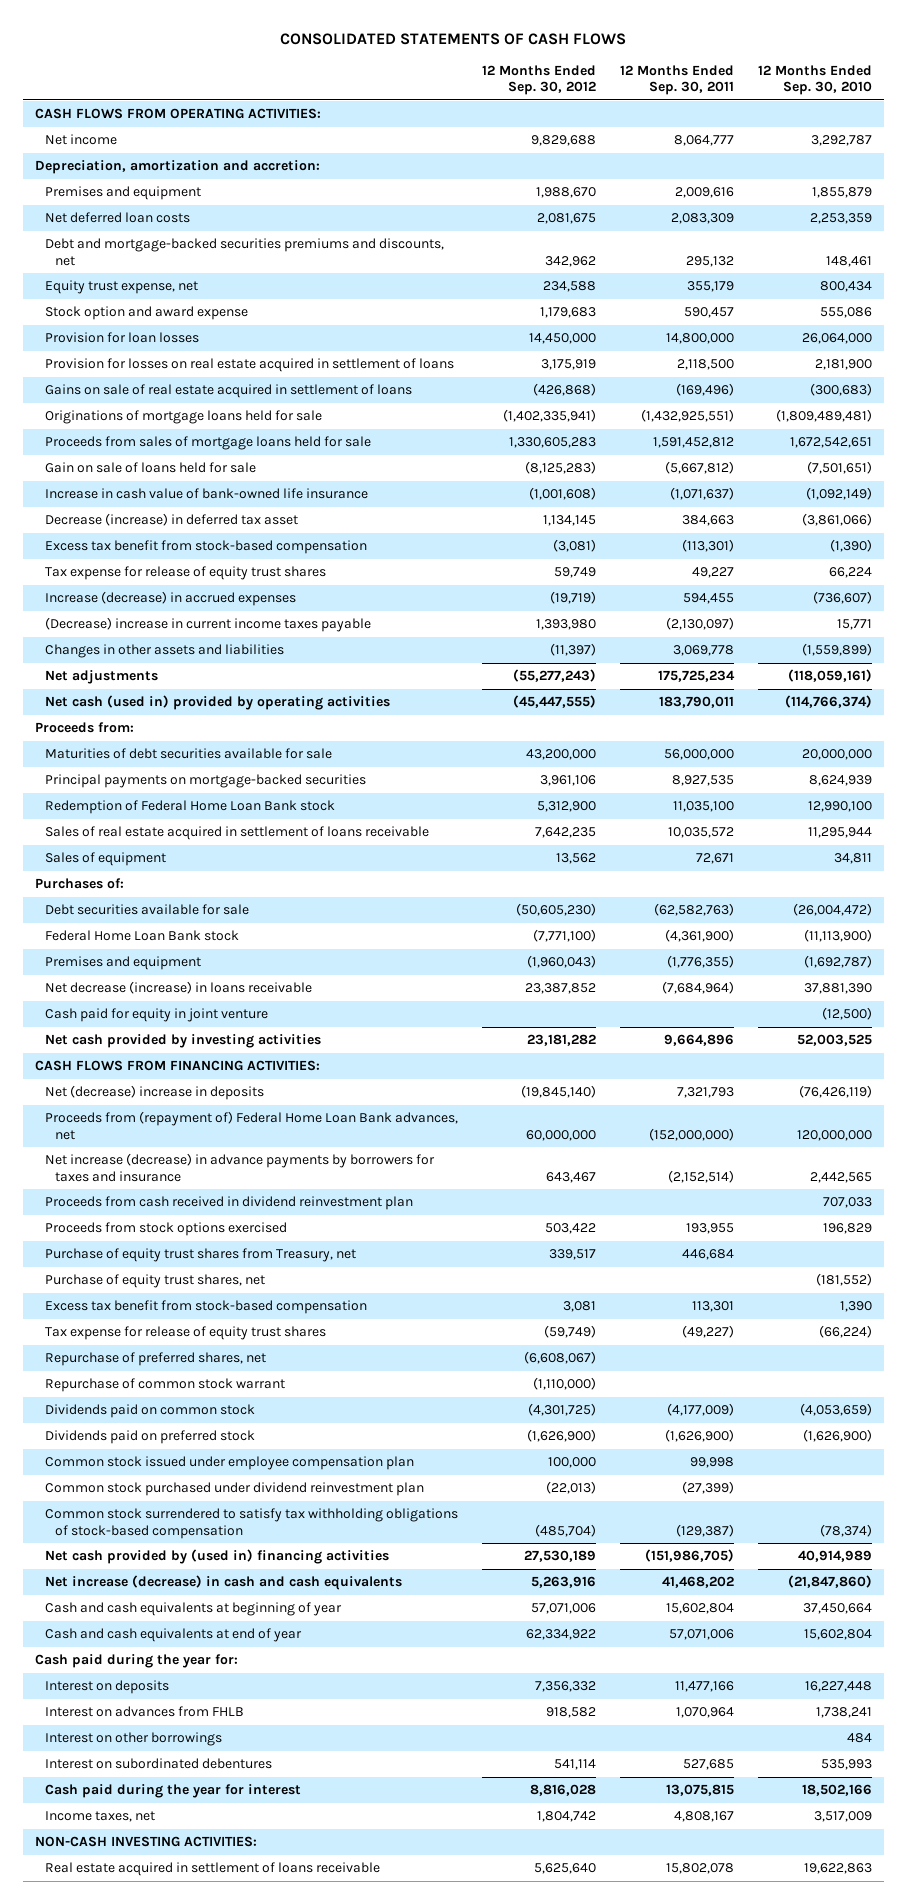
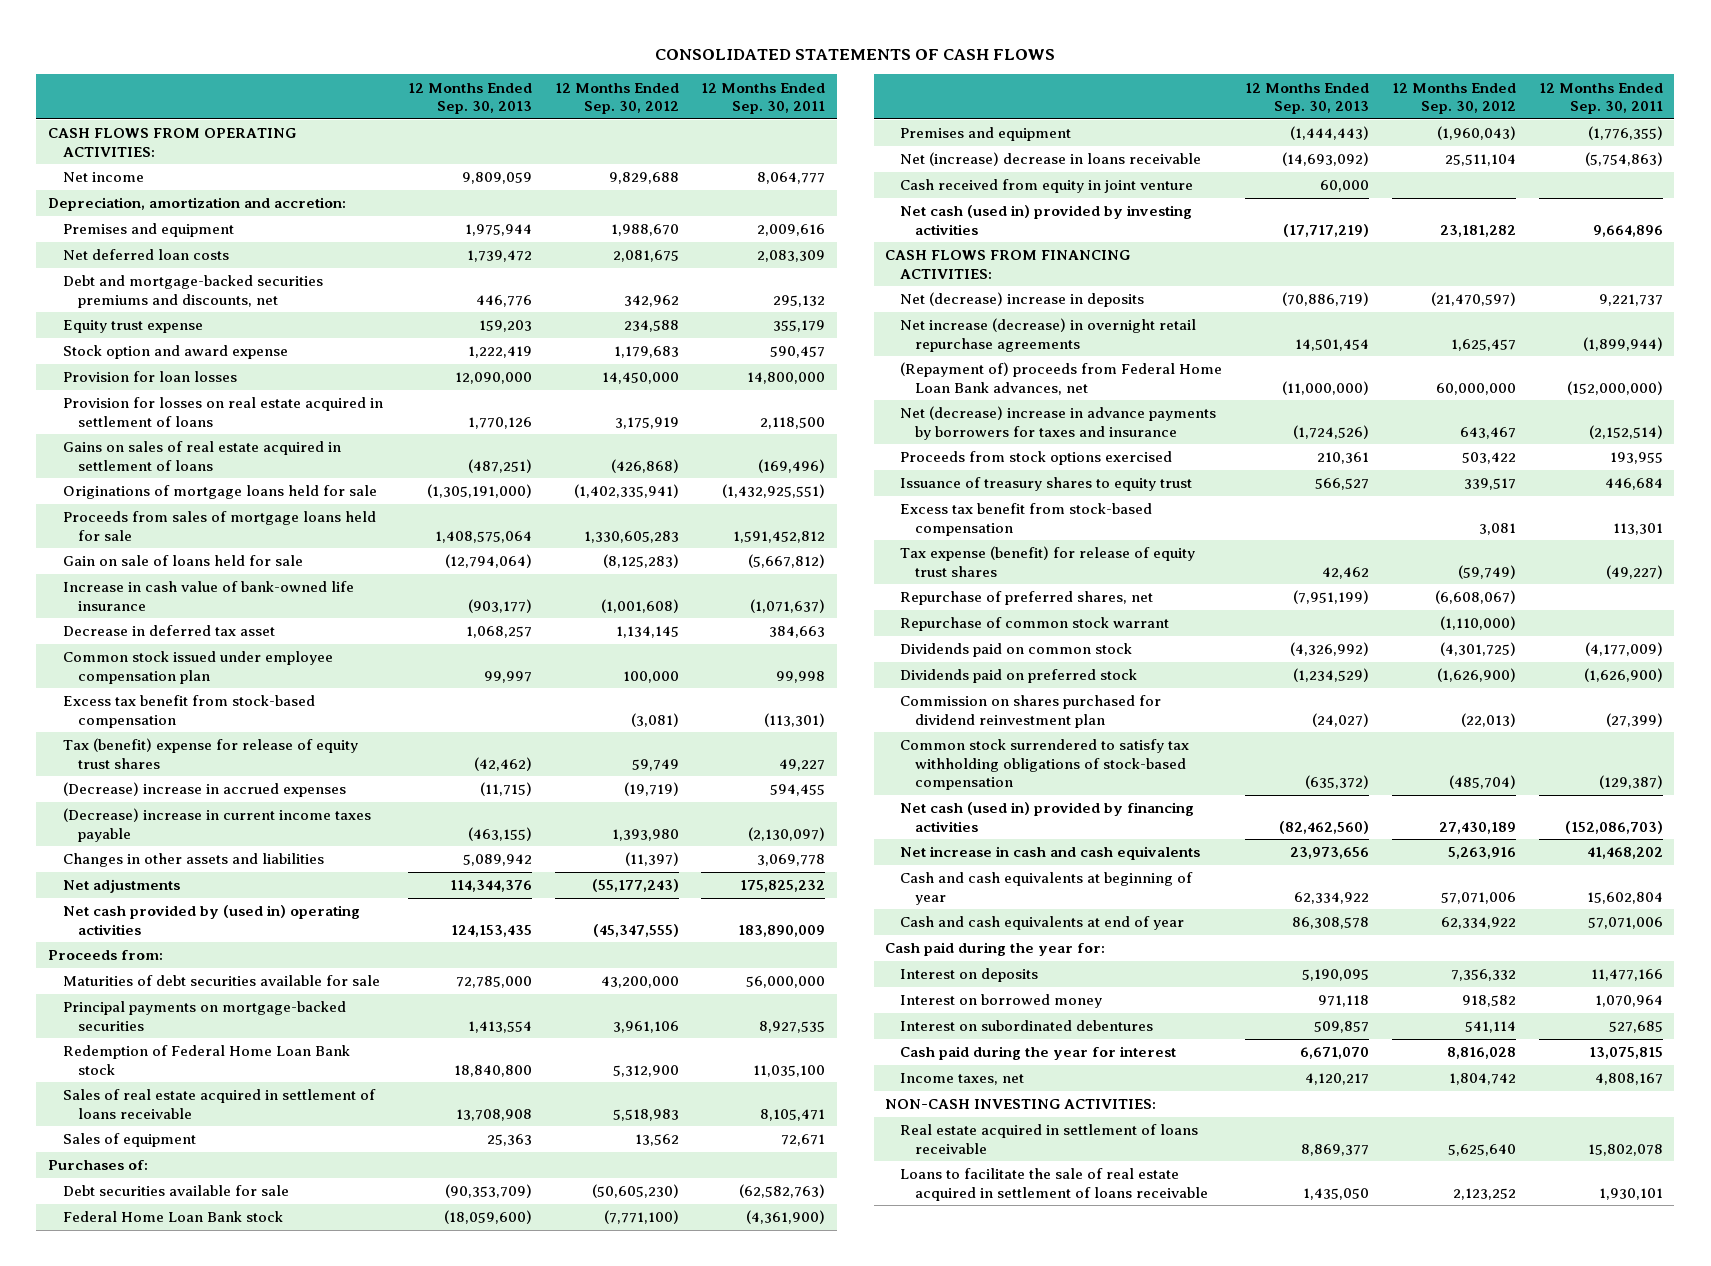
- | 12 Months Ended Sep. 30, 2012 | 12 Months Ended Sep. 30, 2011 | 12 Months Ended Sep. 30, 2010
+ | 12 Months Ended Sep. 30, 2013 | 12 Months Ended Sep. 30, 2012 | 12 Months Ended Sep. 30, 2011
- Equity trust expense, net | 234,588 | 355,179 | 800,434
+ Equity trust expense | 159,203 | 234,588 | 355,179
- Gains on sale of real estate acquired in settlement of loans | (426,868) | (169,496) | (300,683)
+ Gains on sales of real estate acquired in settlement of loans | (487,251) | (426,868) | (169,496)
- Decrease (increase) in deferred tax asset | 1,134,145 | 384,663 | (3,861,066)
+ Decrease in deferred tax asset | 1,068,257 | 1,134,145 | 384,663
moved up: Common stock issued under employee compensation plan | 99,997 | 100,000 | 99,998
- Tax expense for release of equity trust shares | 59,749 | 49,227 | 66,224
- Increase (decrease) in accrued expenses | (19,719) | 594,455 | (736,607)
+ Tax (benefit) expense for release of equity trust shares | (42,462) | 59,749 | 49,227
+ (Decrease) increase in accrued expenses | (11,715) | (19,719) | 594,455
- Net adjustments | (55,277,243) | 175,725,234 | (118,059,161)
- Net cash (used in) provided by operating activities | (45,447,555) | 183,790,011 | (114,766,374)
+ Net adjustments | 114,344,376 | (55,177,243) | 175,825,232
+ Net cash provided by (used in) operating activities | 124,153,435 | (45,347,555) | 183,890,009
- Sales of real estate acquired in settlement of loans receivable | 7,642,235 | 10,035,572 | 11,295,944
+ Sales of real estate acquired in settlement of loans receivable | 13,708,908 | 5,518,983 | 8,105,471
- Net decrease (increase) in loans receivable | 23,387,852 | (7,684,964) | 37,881,390
- Cash paid for equity in joint venture | | | (12,500)
- Net cash provided by investing activities | 23,181,282 | 9,664,896 | 52,003,525
+ Net (increase) decrease in loans receivable | (14,693,092) | 25,511,104 | (5,754,863)
+ Cash received from equity in joint venture | 60,000 | |
+ Net cash (used in) provided by investing activities | (17,717,219) | 23,181,282 | 9,664,896
- Net (decrease) increase in deposits | (19,845,140) | 7,321,793 | (76,426,119)
- Proceeds from (repayment of) Federal Home Loan Bank advances, net | 60,000,000 | (152,000,000) | 120,000,000
- Net increase (decrease) in advance payments by borrowers for taxes and insurance | 643,467 | (2,152,514) | 2,442,565
- Proceeds from cash received in dividend reinvestment plan | | | 707,033
+ Net (decrease) increase in deposits | (70,886,719) | (21,470,597) | 9,221,737
+ Net increase (decrease) in overnight retail repurchase agreements | 14,501,454 | 1,625,457 | (1,899,944)
+ (Repayment of) proceeds from Federal Home Loan Bank advances, net | (11,000,000) | 60,000,000 | (152,000,000)
+ Net (decrease) increase in advance payments by borrowers for taxes and insurance | (1,724,526) | 643,467 | (2,152,514)
- Purchase of equity trust shares from Treasury, net | 339,517 | 446,684 |
- Purchase of equity trust shares, net | | | (181,552)
+ Issuance of treasury shares to equity trust | 566,527 | 339,517 | 446,684
- Tax expense for release of equity trust shares | (59,749) | (49,227) | (66,224)
+ Tax expense (benefit) for release of equity trust shares | 42,462 | (59,749) | (49,227)
- Common stock purchased under dividend reinvestment plan | (22,013) | (27,399) |
+ Commission on shares purchased for dividend reinvestment plan | (24,027) | (22,013) | (27,399)
- Net cash provided by (used in) financing activities | 27,530,189 | (151,986,705) | 40,914,989
- Net increase (decrease) in cash and cash equivalents | 5,263,916 | 41,468,202 | (21,847,860)
+ Net cash (used in) provided by financing activities | (82,462,560) | 27,430,189 | (152,086,703)
+ Net increase in cash and cash equivalents | 23,973,656 | 5,263,916 | 41,468,202
- Interest on advances from FHLB | 918,582 | 1,070,964 | 1,738,241
- Interest on other borrowings | | | 484
+ Interest on borrowed money | 971,118 | 918,582 | 1,070,964
+ Loans to facilitate the sale of real estate acquired in settlement of loans receivable | 1,435,050 | 2,123,252 | 1,930,101

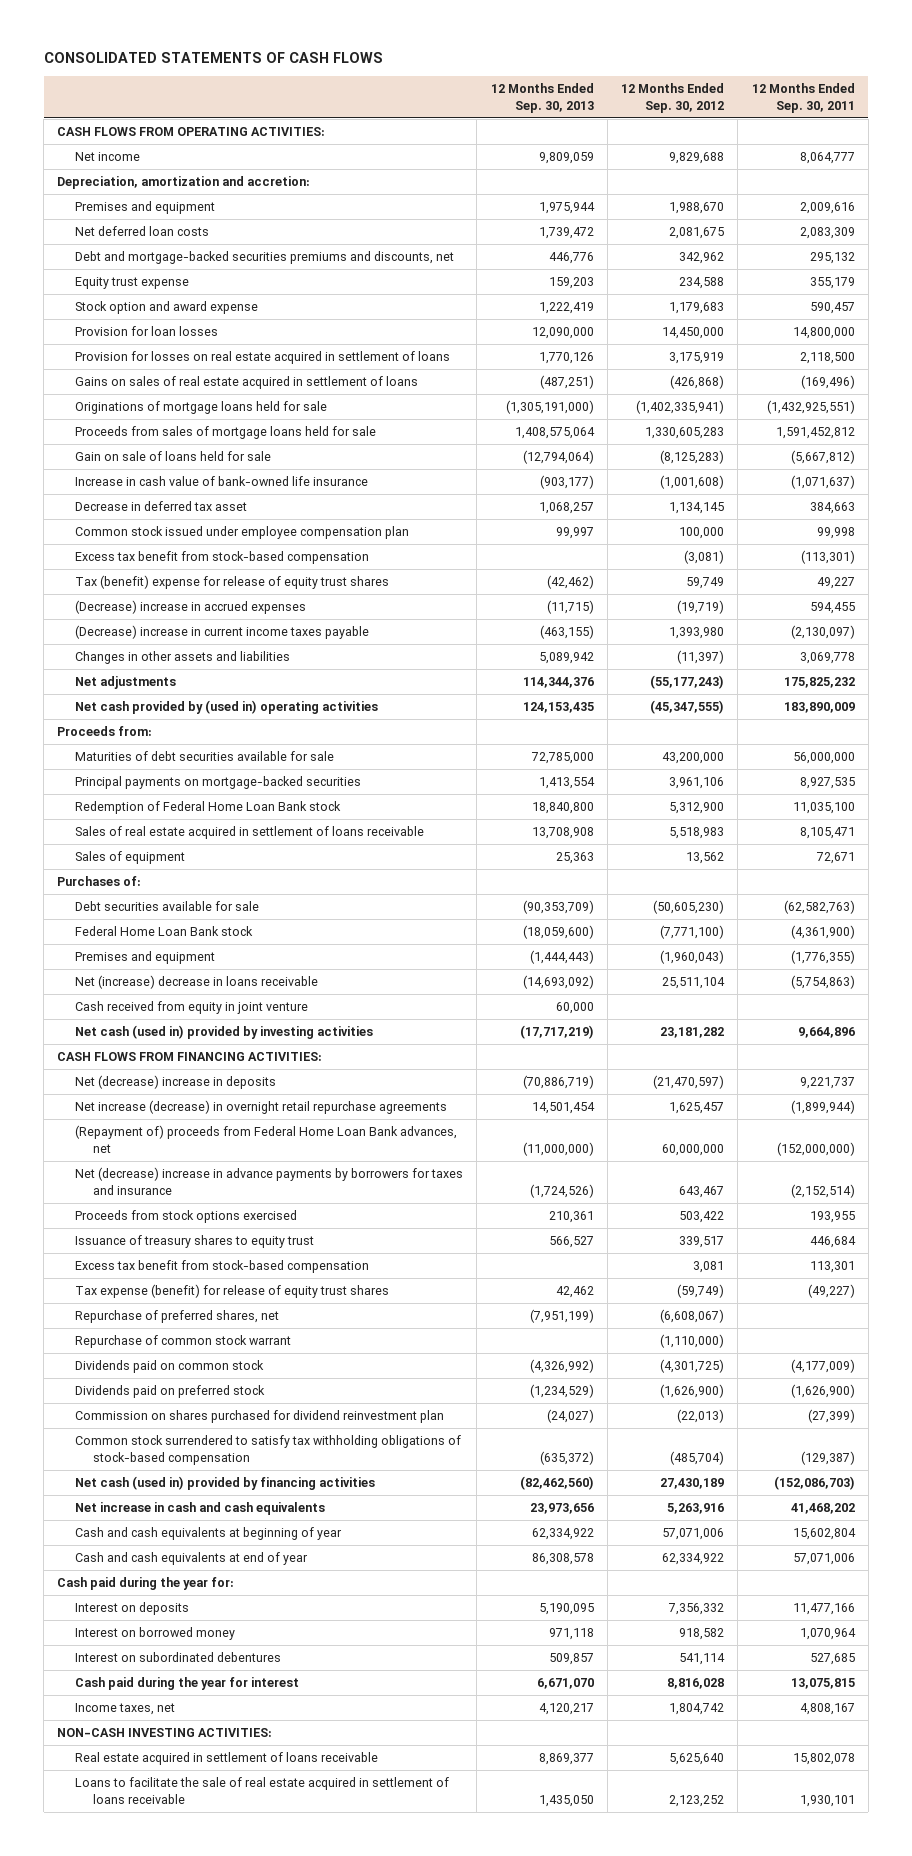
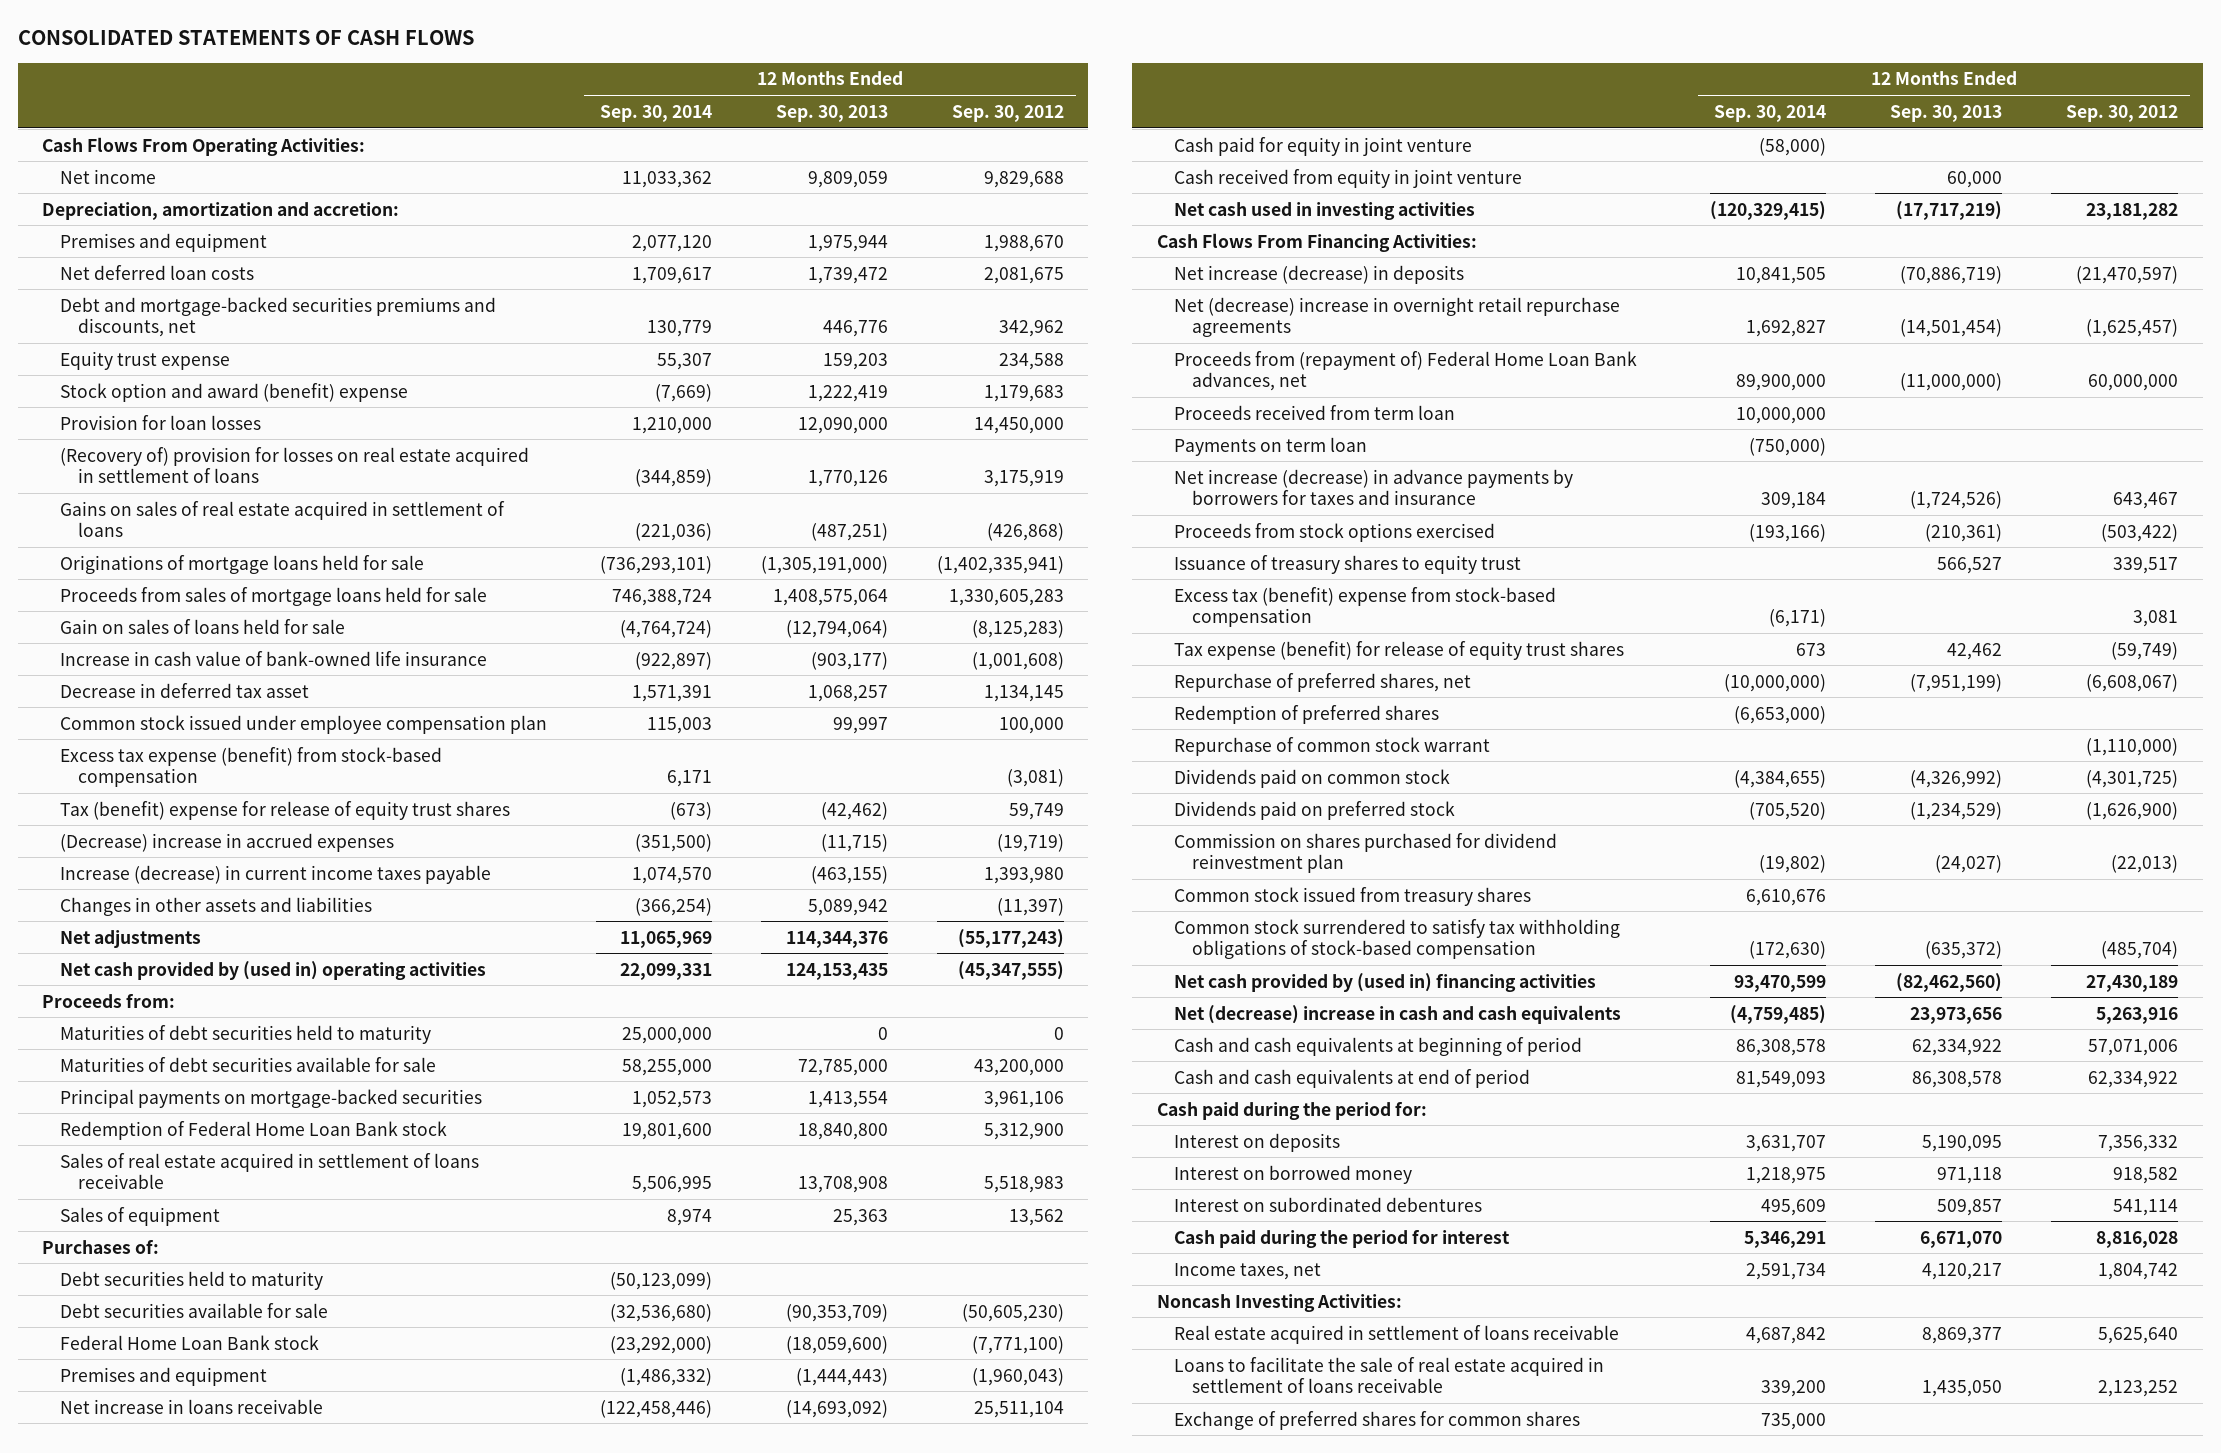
- | 12 Months Ended Sep. 30, 2013 | 12 Months Ended Sep. 30, 2012 | 12 Months Ended Sep. 30, 2011
+ | 12 Months Ended Sep. 30, 2014 | 12 Months Ended Sep. 30, 2013 | 12 Months Ended Sep. 30, 2012
- CASH FLOWS FROM OPERATING ACTIVITIES:
+ Cash Flows From Operating Activities:
- Stock option and award expense | 1,222,419 | 1,179,683 | 590,457
+ Stock option and award (benefit) expense | (7,669) | 1,222,419 | 1,179,683
- Provision for losses on real estate acquired in settlement of loans | 1,770,126 | 3,175,919 | 2,118,500
+ (Recovery of) provision for losses on real estate acquired in settlement of loans | (344,859) | 1,770,126 | 3,175,919
- Gain on sale of loans held for sale | (12,794,064) | (8,125,283) | (5,667,812)
+ Gain on sales of loans held for sale | (4,764,724) | (12,794,064) | (8,125,283)
- Excess tax benefit from stock-based compensation | | (3,081) | (113,301)
+ Excess tax expense (benefit) from stock-based compensation | 6,171 | | (3,081)
- (Decrease) increase in current income taxes payable | (463,155) | 1,393,980 | (2,130,097)
+ Increase (decrease) in current income taxes payable | 1,074,570 | (463,155) | 1,393,980
+ Maturities of debt securities held to maturity | 25,000,000 | 0 | 0
+ Debt securities held to maturity | (50,123,099) | |
- Net (increase) decrease in loans receivable | (14,693,092) | 25,511,104 | (5,754,863)
+ Net increase in loans receivable | (122,458,446) | (14,693,092) | 25,511,104
+ Cash paid for equity in joint venture | (58,000) | |
- Net cash (used in) provided by investing activities | (17,717,219) | 23,181,282 | 9,664,896
- CASH FLOWS FROM FINANCING ACTIVITIES:
- Net (decrease) increase in deposits | (70,886,719) | (21,470,597) | 9,221,737
- Net increase (decrease) in overnight retail repurchase agreements | 14,501,454 | 1,625,457 | (1,899,944)
- (Repayment of) proceeds from Federal Home Loan Bank advances, net | (11,000,000) | 60,000,000 | (152,000,000)
- Net (decrease) increase in advance payments by borrowers for taxes and insurance | (1,724,526) | 643,467 | (2,152,514)
- Proceeds from stock options exercised | 210,361 | 503,422 | 193,955
+ Net cash used in investing activities | (120,329,415) | (17,717,219) | 23,181,282
+ Cash Flows From Financing Activities:
+ Net increase (decrease) in deposits | 10,841,505 | (70,886,719) | (21,470,597)
+ Net (decrease) increase in overnight retail repurchase agreements | 1,692,827 | (14,501,454) | (1,625,457)
+ Proceeds from (repayment of) Federal Home Loan Bank advances, net | 89,900,000 | (11,000,000) | 60,000,000
+ Proceeds received from term loan | 10,000,000 | |
+ Payments on term loan | (750,000) | |
+ Net increase (decrease) in advance payments by borrowers for taxes and insurance | 309,184 | (1,724,526) | 643,467
+ Proceeds from stock options exercised | (193,166) | (210,361) | (503,422)
- Excess tax benefit from stock-based compensation | | 3,081 | 113,301
+ Excess tax (benefit) expense from stock-based compensation | (6,171) | | 3,081
+ Redemption of preferred shares | (6,653,000) | |
+ Common stock issued from treasury shares | 6,610,676 | |
- Net cash (used in) provided by financing activities | (82,462,560) | 27,430,189 | (152,086,703)
- Net increase in cash and cash equivalents | 23,973,656 | 5,263,916 | 41,468,202
- Cash and cash equivalents at beginning of year | 62,334,922 | 57,071,006 | 15,602,804
- Cash and cash equivalents at end of year | 86,308,578 | 62,334,922 | 57,071,006
- Cash paid during the year for:
+ Net cash provided by (used in) financing activities | 93,470,599 | (82,462,560) | 27,430,189
+ Net (decrease) increase in cash and cash equivalents | (4,759,485) | 23,973,656 | 5,263,916
+ Cash and cash equivalents at beginning of period | 86,308,578 | 62,334,922 | 57,071,006
+ Cash and cash equivalents at end of period | 81,549,093 | 86,308,578 | 62,334,922
+ Cash paid during the period for:
- Cash paid during the year for interest | 6,671,070 | 8,816,028 | 13,075,815
+ Cash paid during the period for interest | 5,346,291 | 6,671,070 | 8,816,028
- NON-CASH INVESTING ACTIVITIES:
+ Noncash Investing Activities:
+ Exchange of preferred shares for common shares | 735,000 | |

